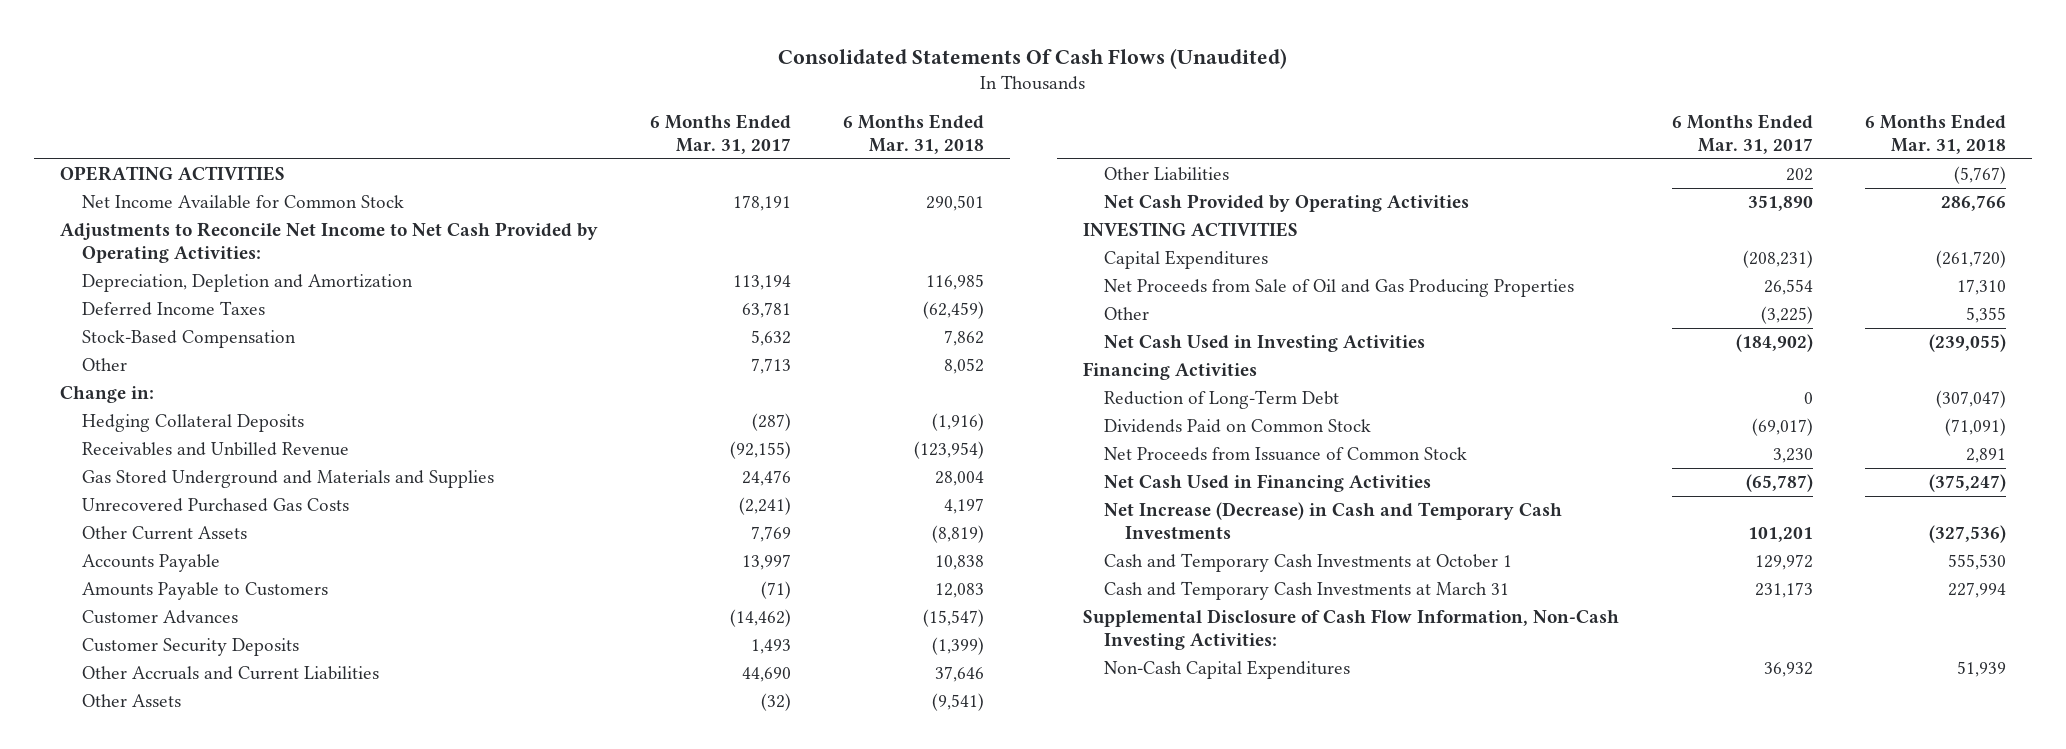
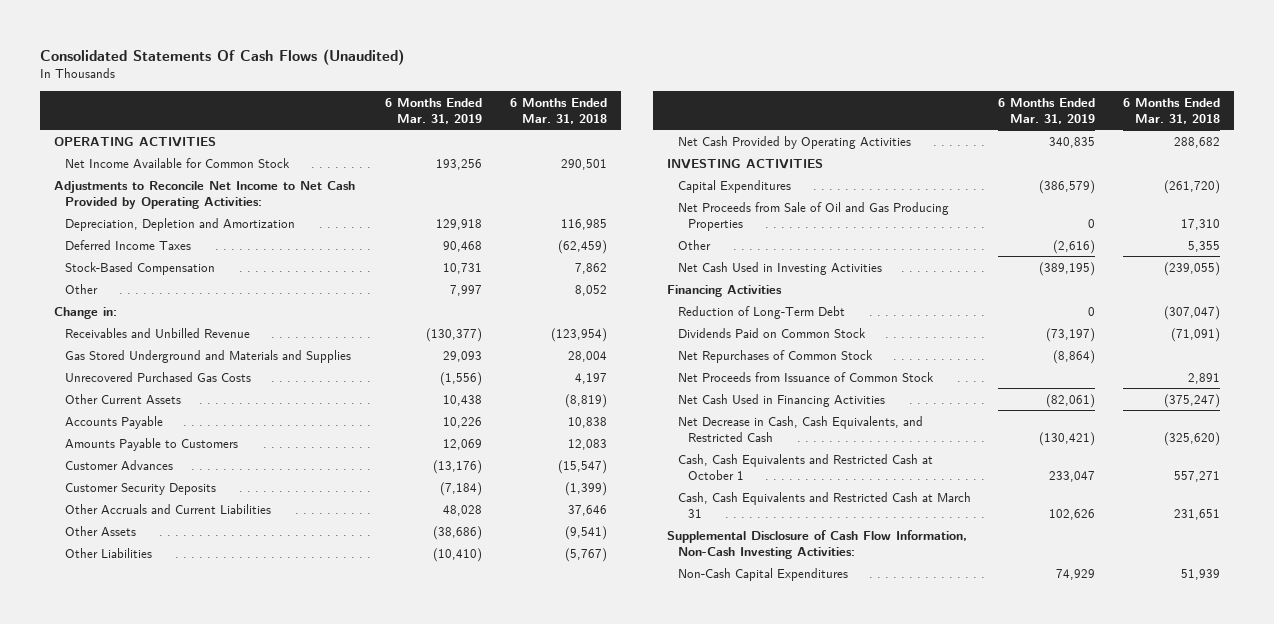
- | 6 Months Ended Mar. 31, 2017 | 6 Months Ended Mar. 31, 2018
+ | 6 Months Ended Mar. 31, 2019 | 6 Months Ended Mar. 31, 2018
- Hedging Collateral Deposits | (287) | (1,916)
- Net Cash Provided by Operating Activities | 351,890 | 286,766
+ Net Cash Provided by Operating Activities | 340,835 | 288,682
+ Net Repurchases of Common Stock | (8,864) |
- Net Increase (Decrease) in Cash and Temporary Cash Investments | 101,201 | (327,536)
- Cash and Temporary Cash Investments at October 1 | 129,972 | 555,530
- Cash and Temporary Cash Investments at March 31 | 231,173 | 227,994
+ Net Decrease in Cash, Cash Equivalents, and Restricted Cash | (130,421) | (325,620)
+ Cash, Cash Equivalents and Restricted Cash at October 1 | 233,047 | 557,271
+ Cash, Cash Equivalents and Restricted Cash at March 31 | 102,626 | 231,651

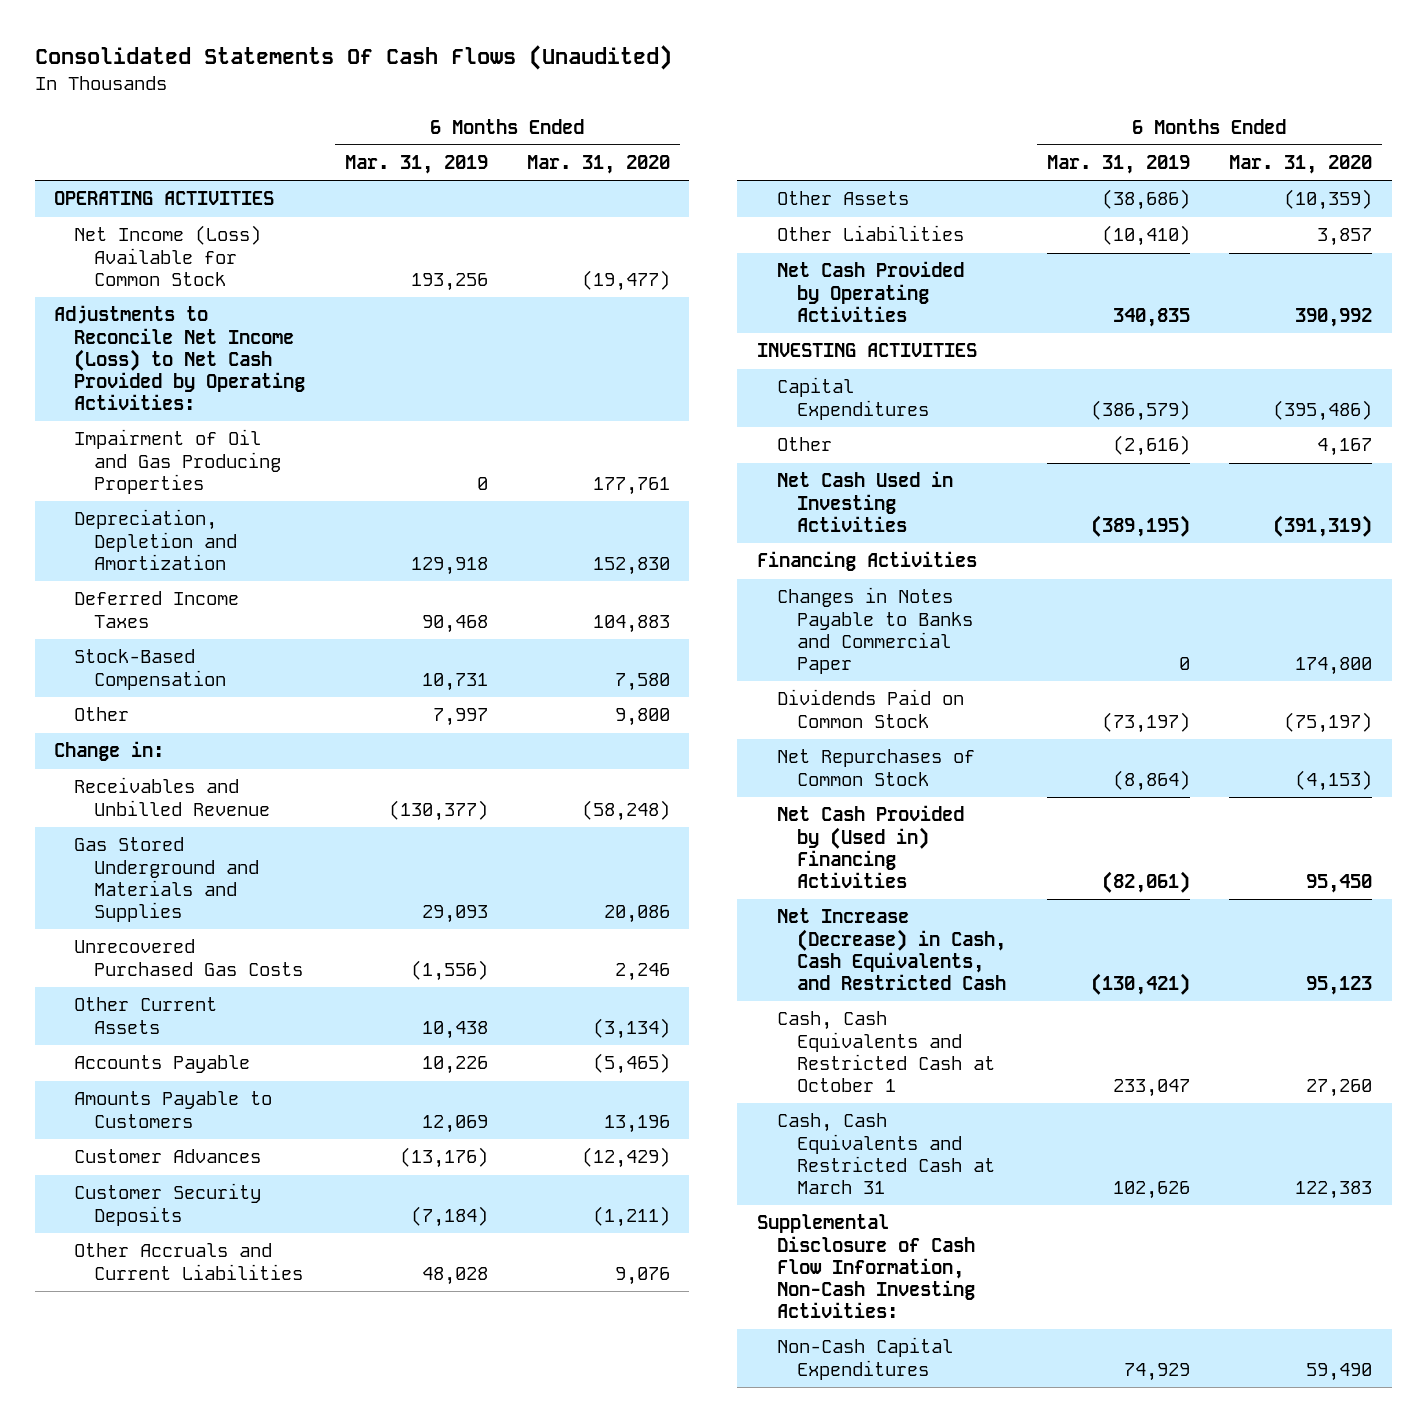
- | 6 Months Ended Mar. 31, 2019 | 6 Months Ended Mar. 31, 2018
+ | 6 Months Ended Mar. 31, 2019 | 6 Months Ended Mar. 31, 2020
- Net Income Available for Common Stock | 193,256 | 290,501
- Adjustments to Reconcile Net Income to Net Cash Provided by Operating Activities:
+ Net Income (Loss) Available for Common Stock | 193,256 | (19,477)
+ Adjustments to Reconcile Net Income (Loss) to Net Cash Provided by Operating Activities:
+ Impairment of Oil and Gas Producing Properties | 0 | 177,761
- Net Proceeds from Sale of Oil and Gas Producing Properties | 0 | 17,310
- Reduction of Long-Term Debt | 0 | (307,047)
+ Changes in Notes Payable to Banks and Commercial Paper | 0 | 174,800
- Net Proceeds from Issuance of Common Stock | | 2,891
- Net Cash Used in Financing Activities | (82,061) | (375,247)
- Net Decrease in Cash, Cash Equivalents, and Restricted Cash | (130,421) | (325,620)
+ Net Cash Provided by (Used in) Financing Activities | (82,061) | 95,450
+ Net Increase (Decrease) in Cash, Cash Equivalents, and Restricted Cash | (130,421) | 95,123

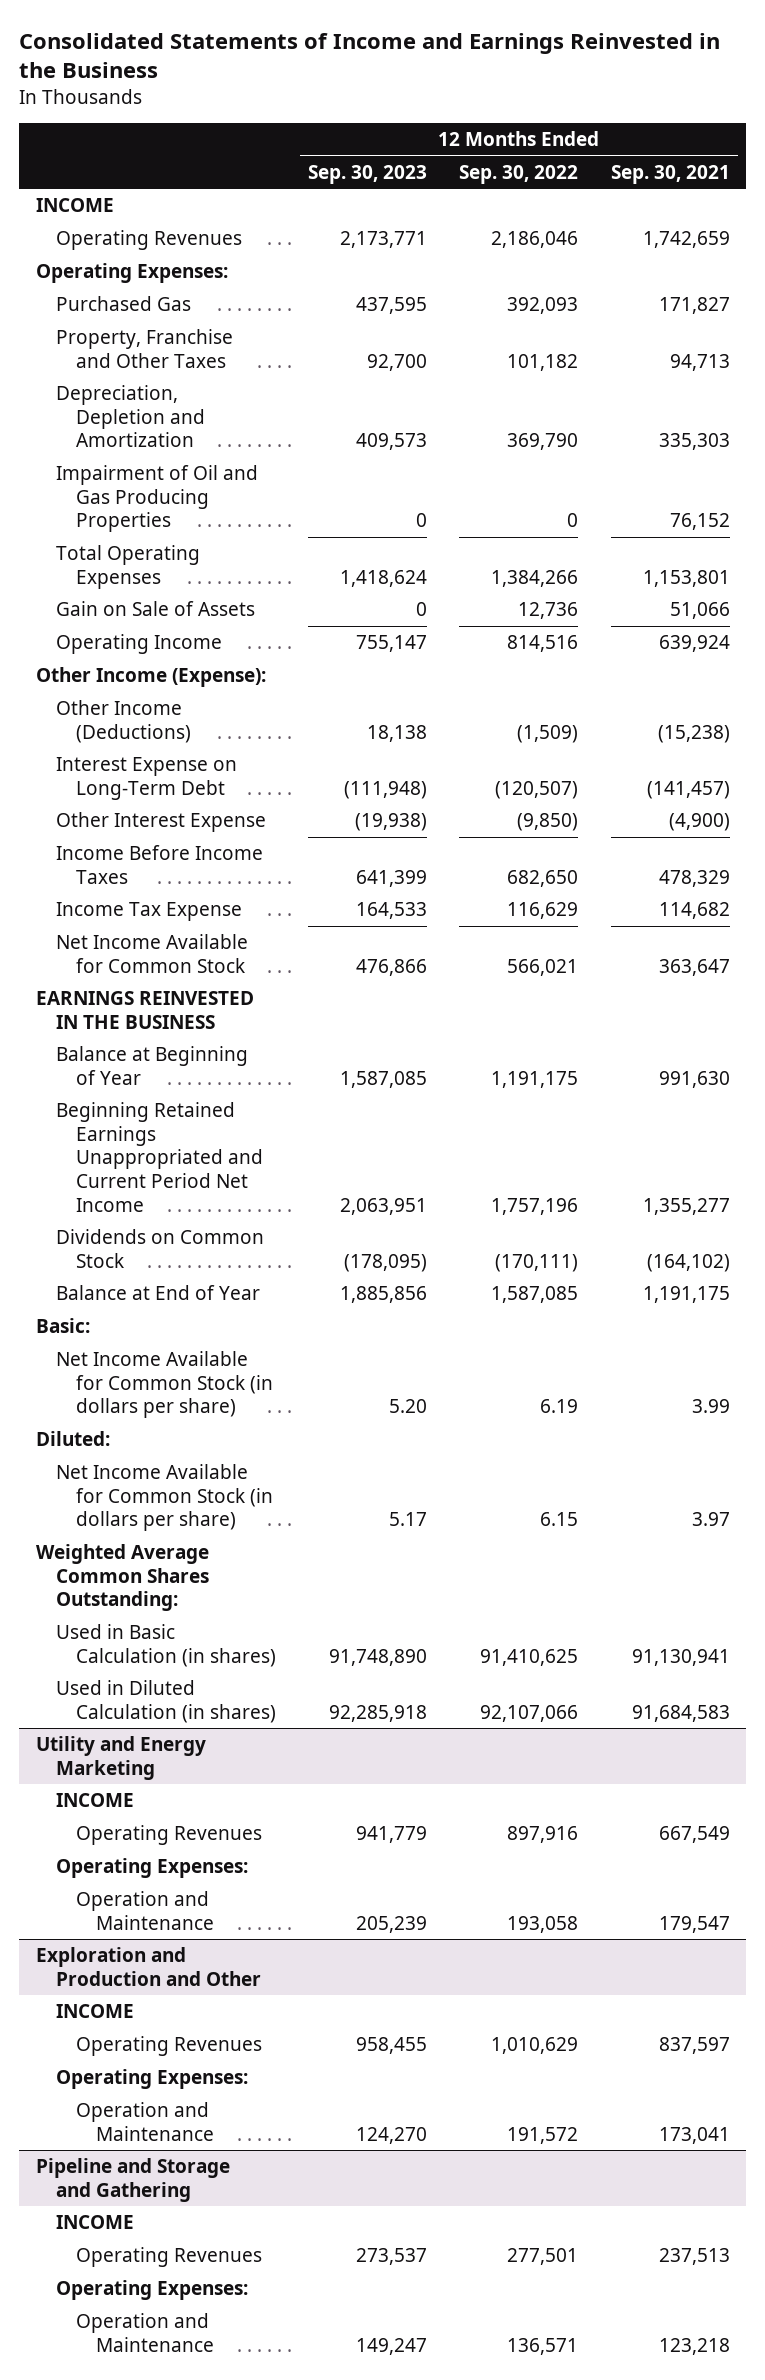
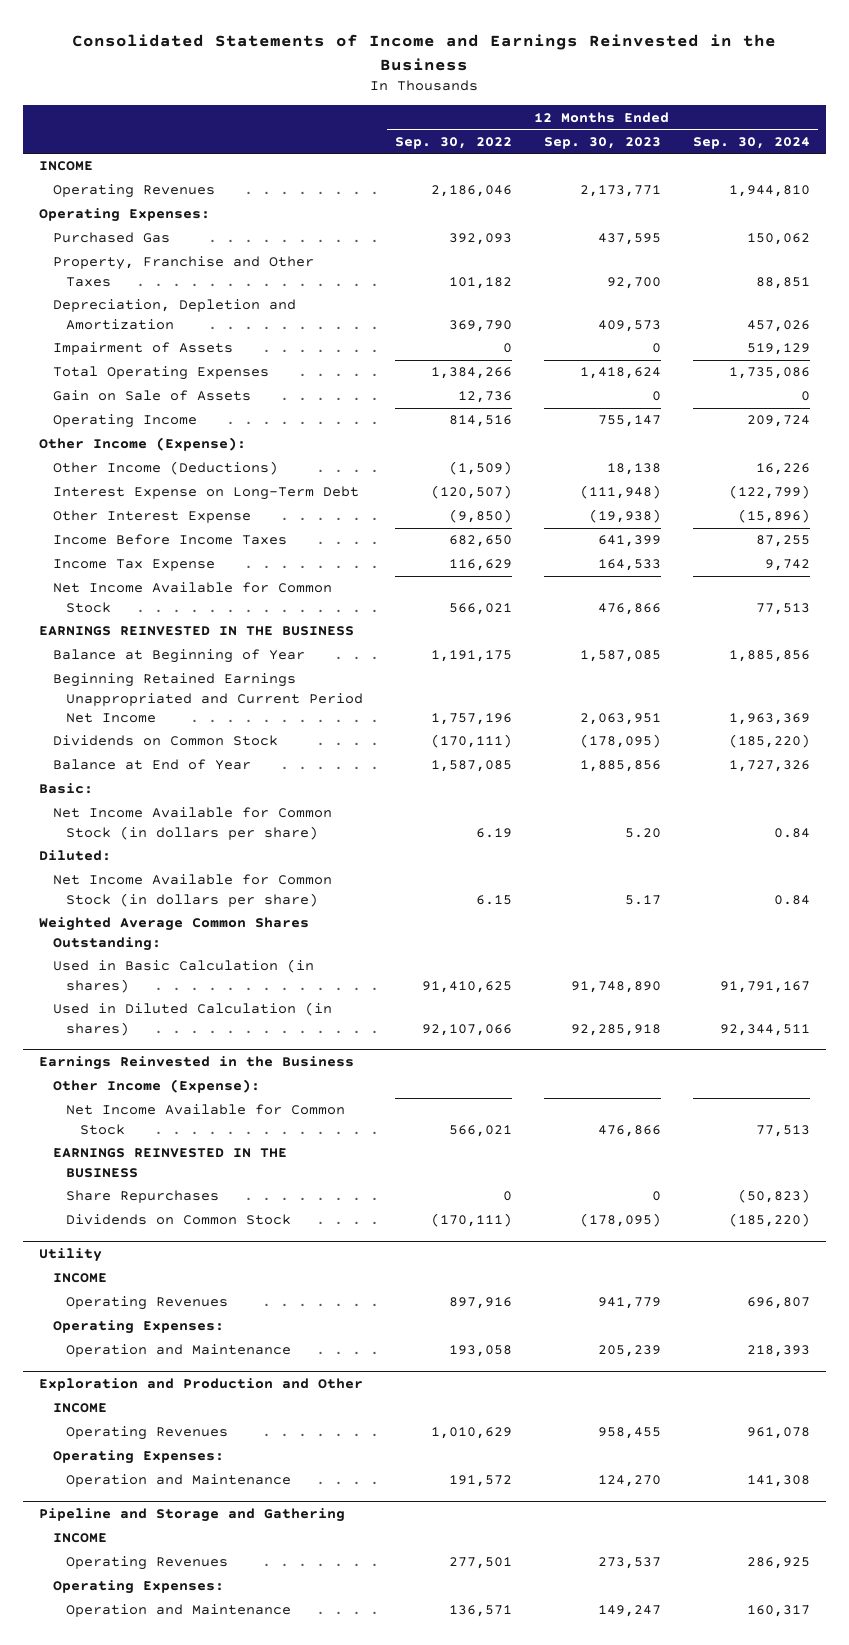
- | 12 Months Ended Sep. 30, 2023 | 12 Months Ended Sep. 30, 2022 | 12 Months Ended Sep. 30, 2021
+ | 12 Months Ended Sep. 30, 2022 | 12 Months Ended Sep. 30, 2023 | 12 Months Ended Sep. 30, 2024
- Impairment of Oil and Gas Producing Properties | 0 | 0 | 76,152
+ Impairment of Assets | 0 | 0 | 519,129
- Utility and Energy Marketing
+ Earnings Reinvested in the Business
+ Other Income (Expense):
+ Net Income Available for Common Stock | 566,021 | 476,866 | 77,513
+ EARNINGS REINVESTED IN THE BUSINESS
+ Share Repurchases | 0 | 0 | (50,823)
+ Dividends on Common Stock | (170,111) | (178,095) | (185,220)
+ Utility

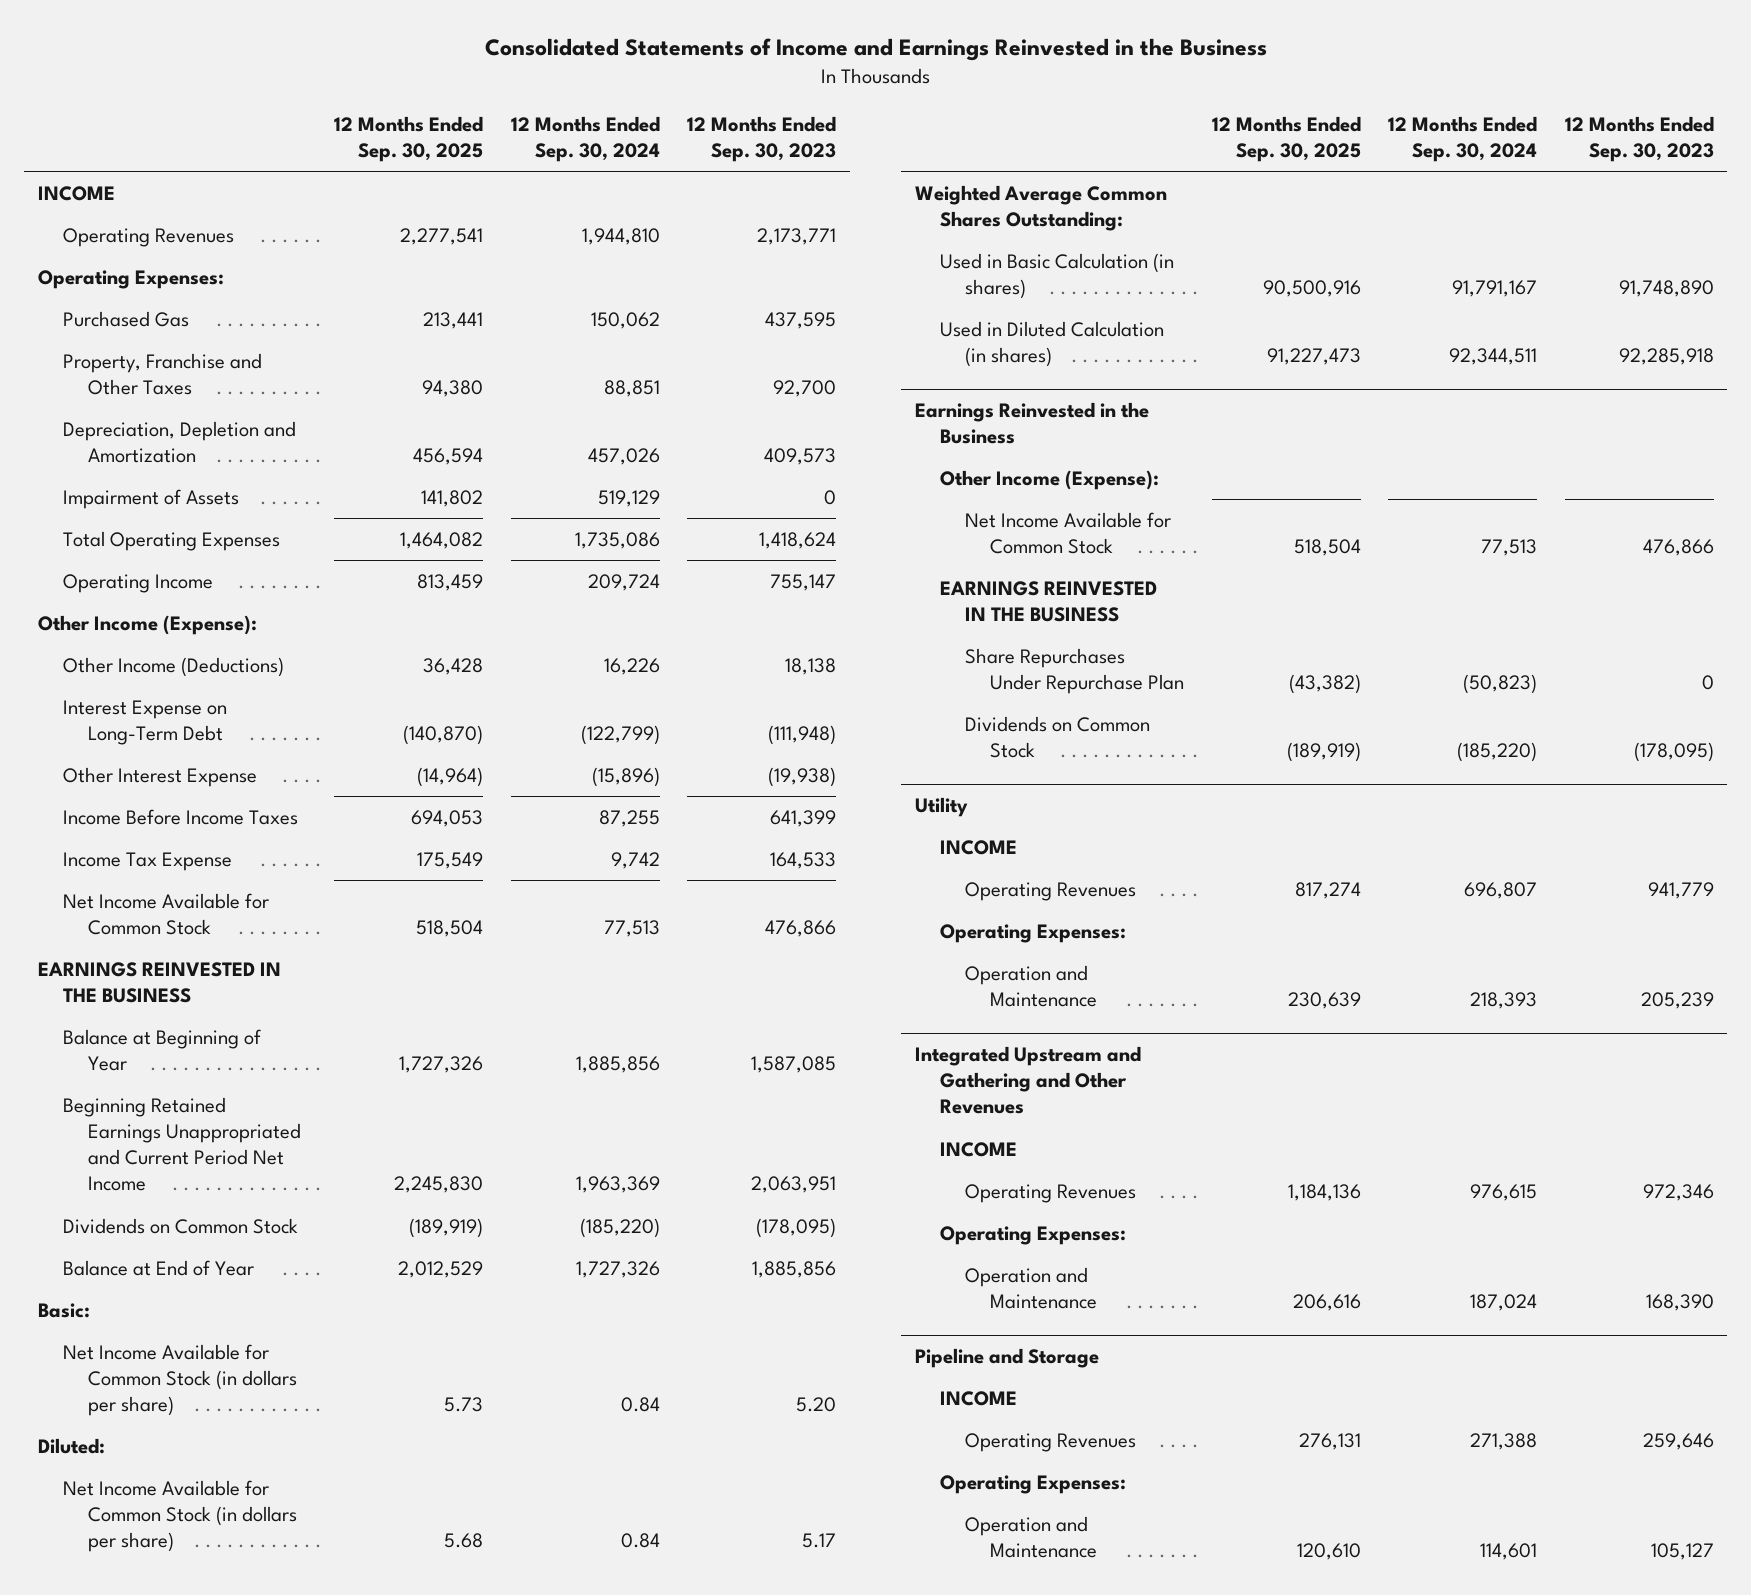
- | 12 Months Ended Sep. 30, 2022 | 12 Months Ended Sep. 30, 2023 | 12 Months Ended Sep. 30, 2024
+ | 12 Months Ended Sep. 30, 2025 | 12 Months Ended Sep. 30, 2024 | 12 Months Ended Sep. 30, 2023
- Gain on Sale of Assets | 12,736 | 0 | 0
@ Earnings Reinvested in the Business
- Share Repurchases | 0 | 0 | (50,823)
+ Share Repurchases Under Repurchase Plan | (43,382) | (50,823) | 0
- Exploration and Production and Other
+ Integrated Upstream and Gathering and Other Revenues
- Operating Revenues | 1,010,629 | 958,455 | 961,078
+ Operating Revenues | 1,184,136 | 976,615 | 972,346
- Operation and Maintenance | 191,572 | 124,270 | 141,308
- Pipeline and Storage and Gathering
+ Operation and Maintenance | 206,616 | 187,024 | 168,390
+ Pipeline and Storage
- Operating Revenues | 277,501 | 273,537 | 286,925
+ Operating Revenues | 276,131 | 271,388 | 259,646
- Operation and Maintenance | 136,571 | 149,247 | 160,317
+ Operation and Maintenance | 120,610 | 114,601 | 105,127

